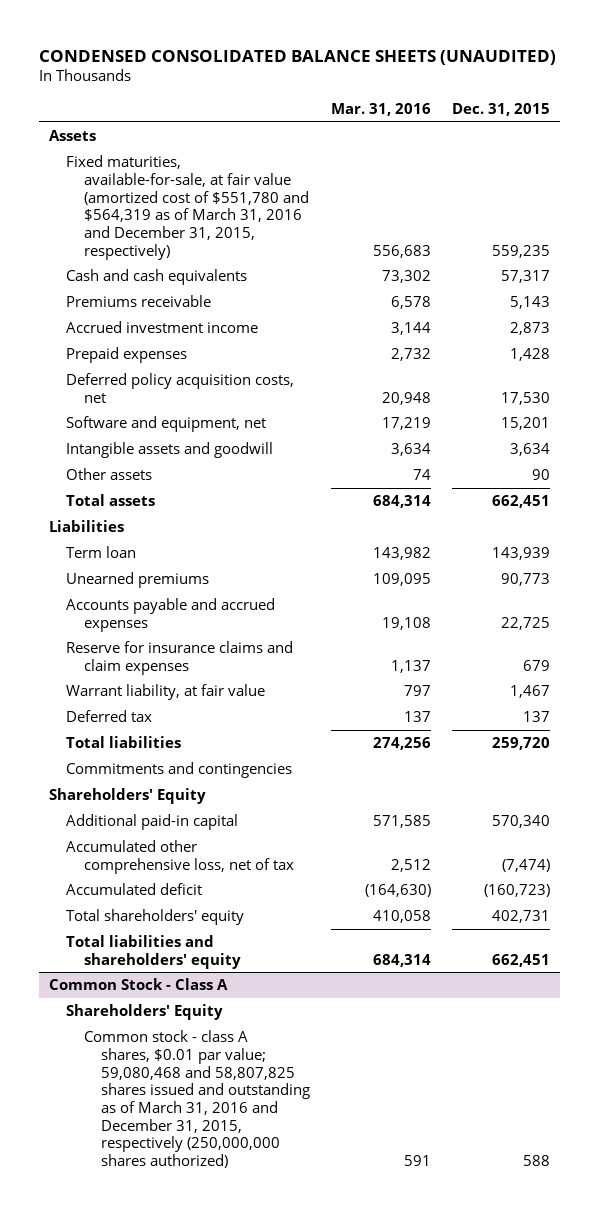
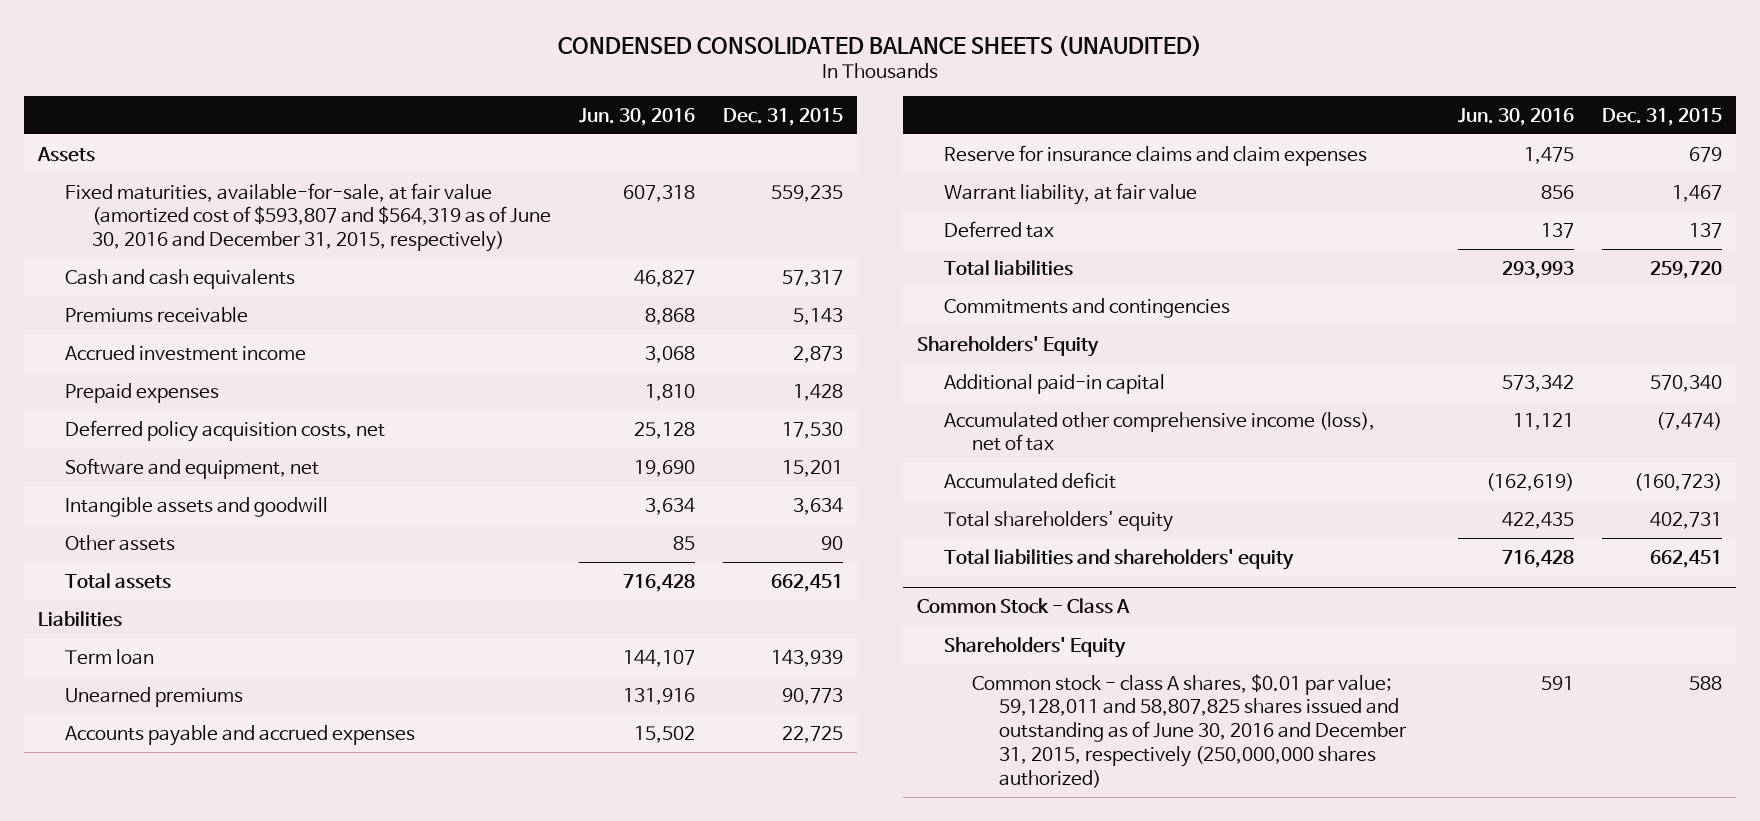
- | Mar. 31, 2016 | Dec. 31, 2015
+ | Jun. 30, 2016 | Dec. 31, 2015
- Fixed maturities, available-for-sale, at fair value (amortized cost of $551,780 and $564,319 as of March 31, 2016 and December 31, 2015, respectively) | 556,683 | 559,235
+ Fixed maturities, available-for-sale, at fair value (amortized cost of $593,807 and $564,319 as of June 30, 2016 and December 31, 2015, respectively) | 607,318 | 559,235
- Accumulated other comprehensive loss, net of tax | 2,512 | (7,474)
+ Accumulated other comprehensive income (loss), net of tax | 11,121 | (7,474)
@ Common Stock - Class A
- Common stock - class A shares, $0.01 par value; 59,080,468 and 58,807,825 shares issued and outstanding as of March 31, 2016 and December 31, 2015, respectively (250,000,000 shares authorized) | 591 | 588
+ Common stock - class A shares, $0.01 par value; 59,128,011 and 58,807,825 shares issued and outstanding as of June 30, 2016 and December 31, 2015, respectively (250,000,000 shares authorized) | 591 | 588

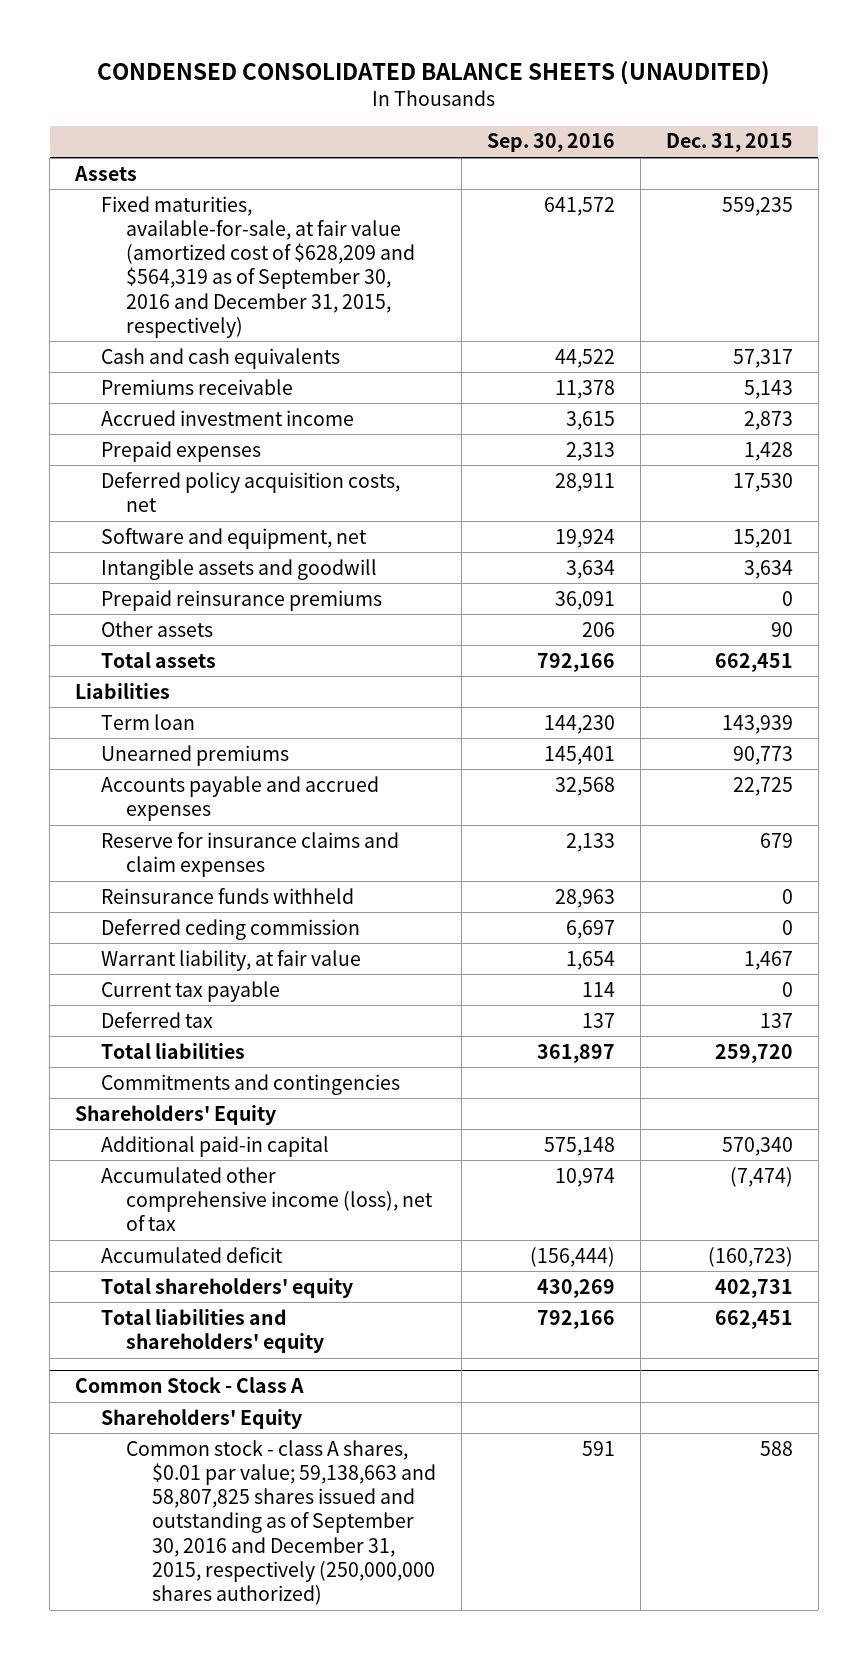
- | Jun. 30, 2016 | Dec. 31, 2015
+ | Sep. 30, 2016 | Dec. 31, 2015
- Fixed maturities, available-for-sale, at fair value (amortized cost of $593,807 and $564,319 as of June 30, 2016 and December 31, 2015, respectively) | 607,318 | 559,235
+ Fixed maturities, available-for-sale, at fair value (amortized cost of $628,209 and $564,319 as of September 30, 2016 and December 31, 2015, respectively) | 641,572 | 559,235
+ Prepaid reinsurance premiums | 36,091 | 0
+ Reinsurance funds withheld | 28,963 | 0
+ Deferred ceding commission | 6,697 | 0
+ Current tax payable | 114 | 0
@ Common Stock - Class A
- Common stock - class A shares, $0.01 par value; 59,128,011 and 58,807,825 shares issued and outstanding as of June 30, 2016 and December 31, 2015, respectively (250,000,000 shares authorized) | 591 | 588
+ Common stock - class A shares, $0.01 par value; 59,138,663 and 58,807,825 shares issued and outstanding as of September 30, 2016 and December 31, 2015, respectively (250,000,000 shares authorized) | 591 | 588

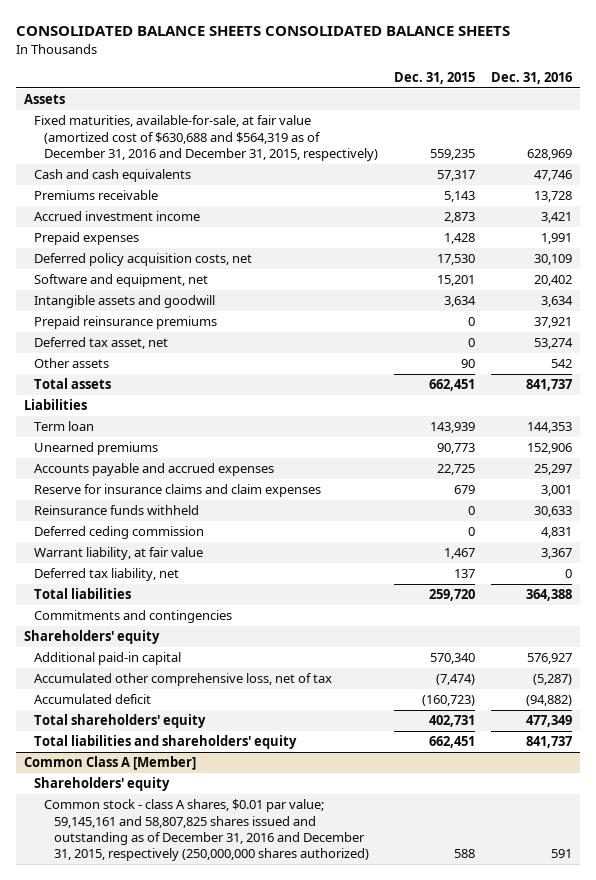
- CONDENSED CONSOLIDATED BALANCE SHEETS (UNAUDITED)
+ CONSOLIDATED BALANCE SHEETS CONSOLIDATED BALANCE SHEETS
- | Sep. 30, 2016 | Dec. 31, 2015
+ | Dec. 31, 2015 | Dec. 31, 2016
- Fixed maturities, available-for-sale, at fair value (amortized cost of $628,209 and $564,319 as of September 30, 2016 and December 31, 2015, respectively) | 641,572 | 559,235
+ Fixed maturities, available-for-sale, at fair value (amortized cost of $630,688 and $564,319 as of December 31, 2016 and December 31, 2015, respectively) | 559,235 | 628,969
+ Deferred tax asset, net | 0 | 53,274
- Current tax payable | 114 | 0
- Deferred tax | 137 | 137
+ Deferred tax liability, net | 137 | 0
- Shareholders' Equity
+ Shareholders' equity
- Accumulated other comprehensive income (loss), net of tax | 10,974 | (7,474)
+ Accumulated other comprehensive loss, net of tax | (7,474) | (5,287)
- Common Stock - Class A
- Shareholders' Equity
- Common stock - class A shares, $0.01 par value; 59,138,663 and 58,807,825 shares issued and outstanding as of September 30, 2016 and December 31, 2015, respectively (250,000,000 shares authorized) | 591 | 588
+ Common Class A [Member]
+ Shareholders' equity
+ Common stock - class A shares, $0.01 par value; 59,145,161 and 58,807,825 shares issued and outstanding as of December 31, 2016 and December 31, 2015, respectively (250,000,000 shares authorized) | 588 | 591

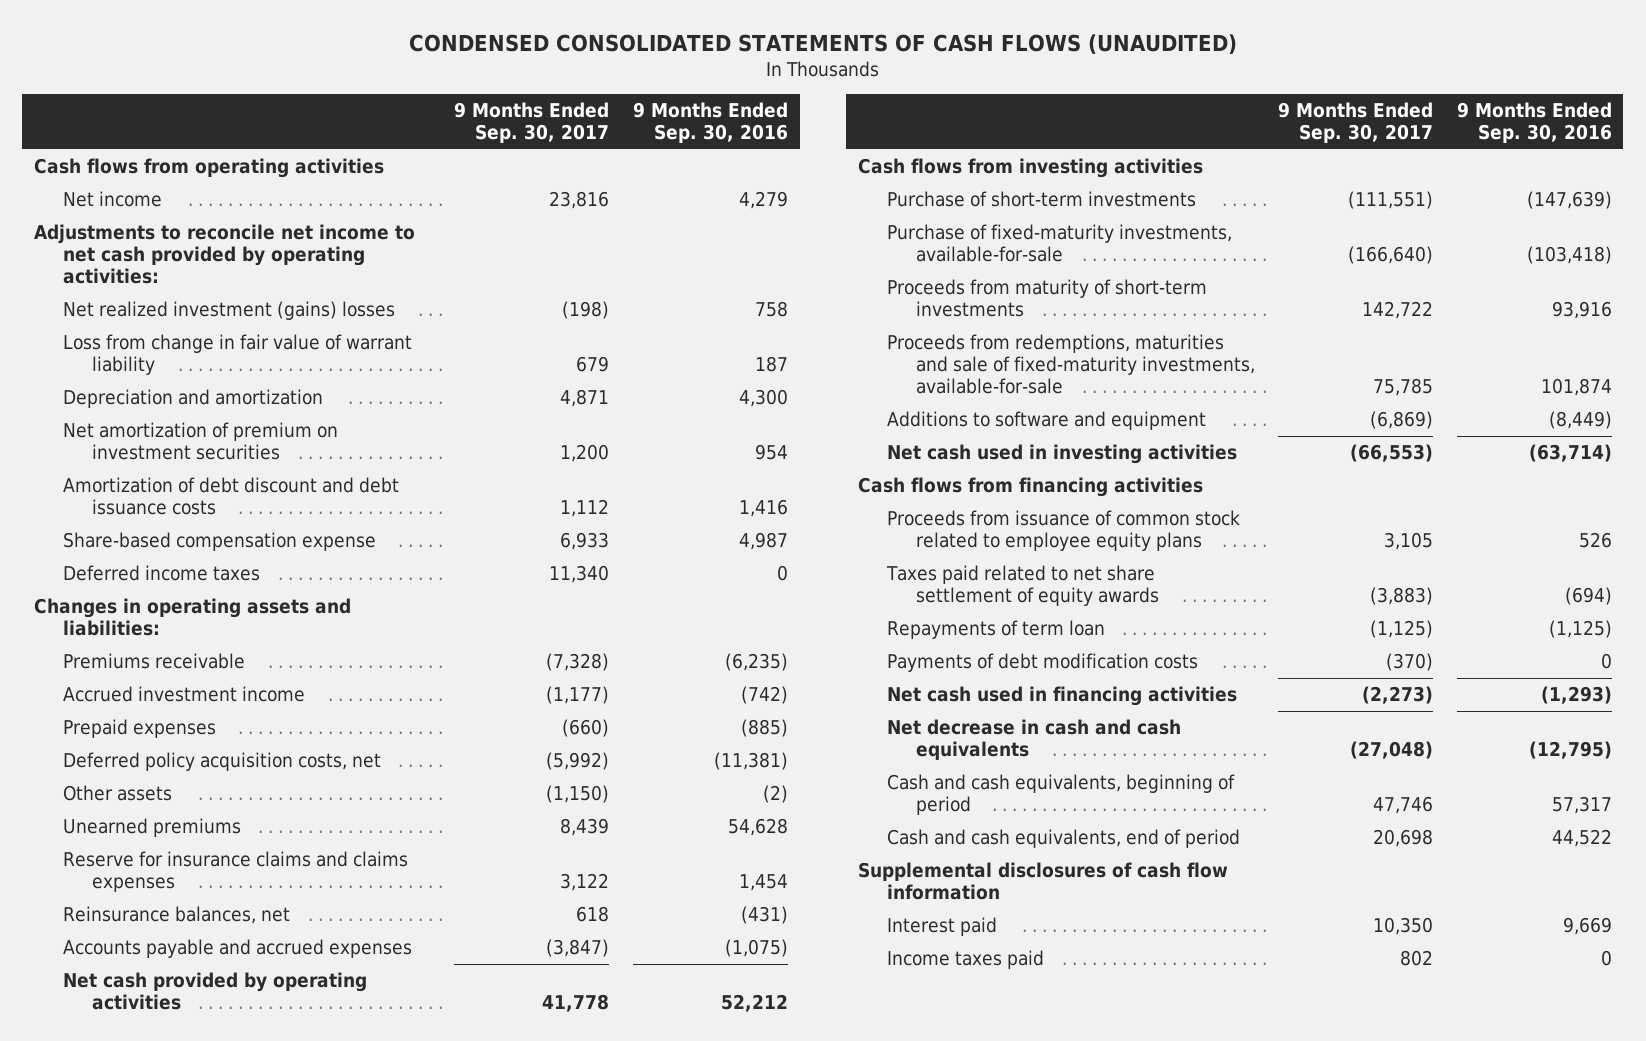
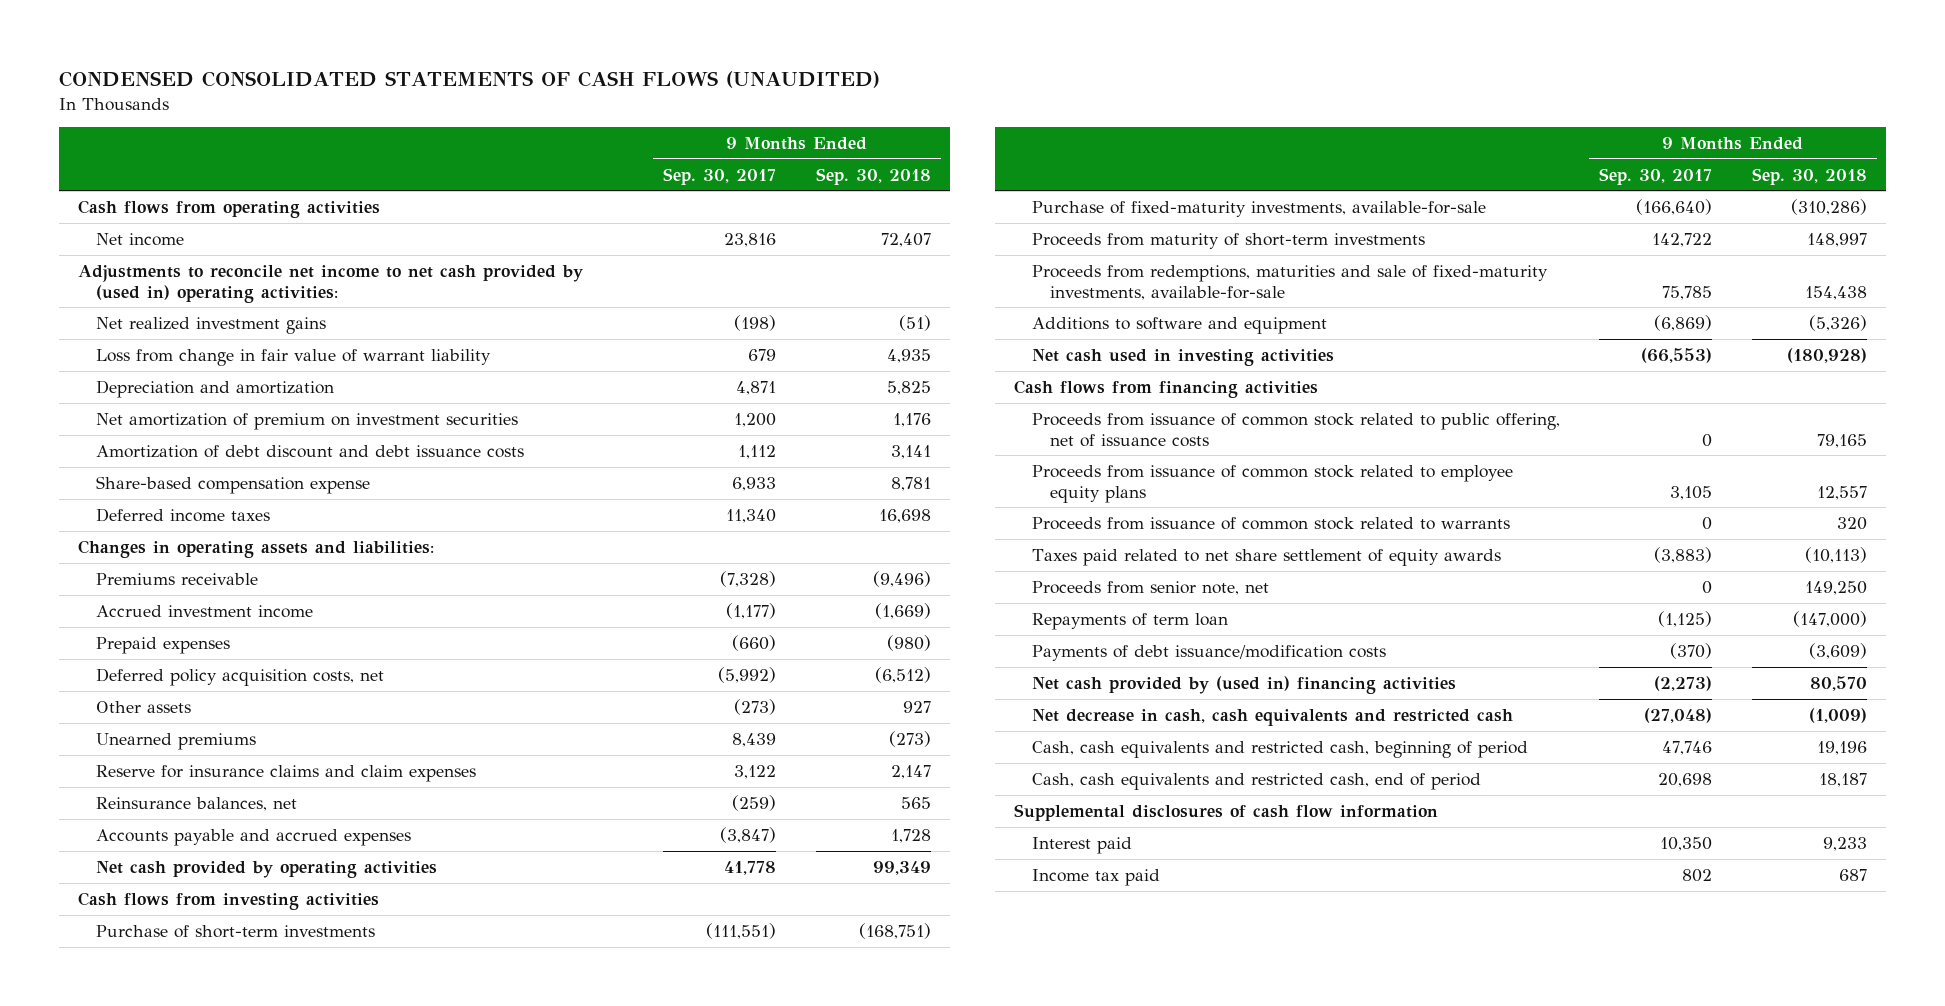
- | 9 Months Ended Sep. 30, 2017 | 9 Months Ended Sep. 30, 2016
+ | 9 Months Ended Sep. 30, 2017 | 9 Months Ended Sep. 30, 2018
- Adjustments to reconcile net income to net cash provided by operating activities:
- Net realized investment (gains) losses | (198) | 758
+ Adjustments to reconcile net income to net cash provided by (used in) operating activities:
+ Net realized investment gains | (198) | (51)
- Other assets | (1,150) | (2)
+ Other assets | (273) | 927
- Reserve for insurance claims and claims expenses | 3,122 | 1,454
- Reinsurance balances, net | 618 | (431)
+ Reserve for insurance claims and claim expenses | 3,122 | 2,147
+ Reinsurance balances, net | (259) | 565
+ Proceeds from issuance of common stock related to public offering, net of issuance costs | 0 | 79,165
+ Proceeds from issuance of common stock related to warrants | 0 | 320
+ Proceeds from senior note, net | 0 | 149,250
- Payments of debt modification costs | (370) | 0
- Net cash used in financing activities | (2,273) | (1,293)
- Net decrease in cash and cash equivalents | (27,048) | (12,795)
- Cash and cash equivalents, beginning of period | 47,746 | 57,317
- Cash and cash equivalents, end of period | 20,698 | 44,522
+ Payments of debt issuance/modification costs | (370) | (3,609)
+ Net cash provided by (used in) financing activities | (2,273) | 80,570
+ Net decrease in cash, cash equivalents and restricted cash | (27,048) | (1,009)
+ Cash, cash equivalents and restricted cash, beginning of period | 47,746 | 19,196
+ Cash, cash equivalents and restricted cash, end of period | 20,698 | 18,187
- Income taxes paid | 802 | 0
+ Income tax paid | 802 | 687

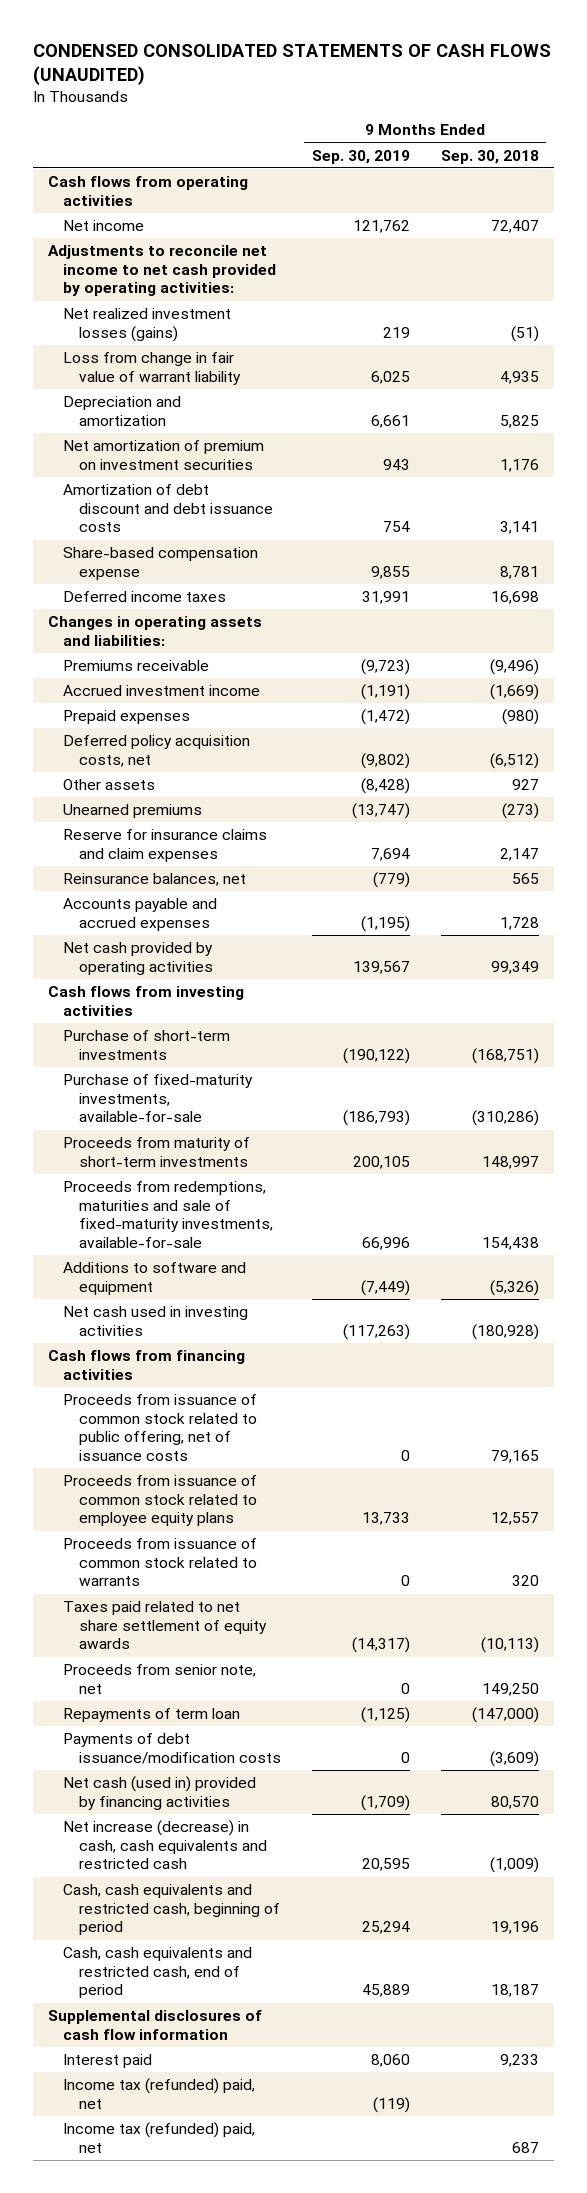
- | 9 Months Ended Sep. 30, 2017 | 9 Months Ended Sep. 30, 2018
+ | 9 Months Ended Sep. 30, 2019 | 9 Months Ended Sep. 30, 2018
- Adjustments to reconcile net income to net cash provided by (used in) operating activities:
- Net realized investment gains | (198) | (51)
+ Adjustments to reconcile net income to net cash provided by operating activities:
+ Net realized investment losses (gains) | 219 | (51)
- Net cash provided by (used in) financing activities | (2,273) | 80,570
- Net decrease in cash, cash equivalents and restricted cash | (27,048) | (1,009)
+ Net cash (used in) provided by financing activities | (1,709) | 80,570
+ Net increase (decrease) in cash, cash equivalents and restricted cash | 20,595 | (1,009)
- Income tax paid | 802 | 687
+ Income tax (refunded) paid, net | (119) |
+ Income tax (refunded) paid, net | | 687

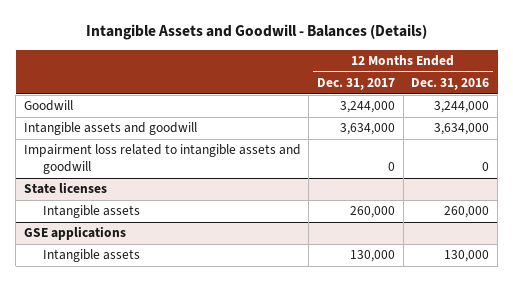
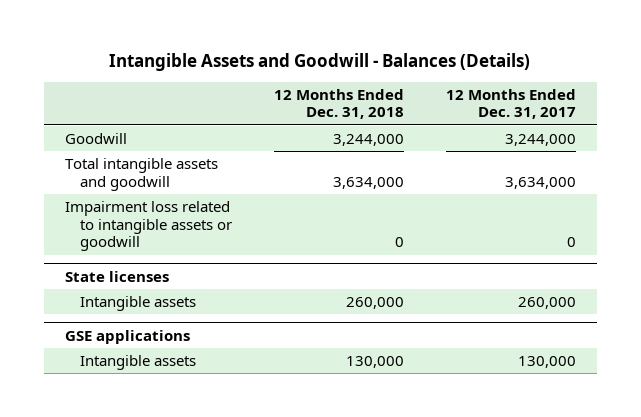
- | 12 Months Ended Dec. 31, 2017 | 12 Months Ended Dec. 31, 2016
+ | 12 Months Ended Dec. 31, 2018 | 12 Months Ended Dec. 31, 2017
- Intangible assets and goodwill | 3,634,000 | 3,634,000
- Impairment loss related to intangible assets and goodwill | 0 | 0
+ Total intangible assets and goodwill | 3,634,000 | 3,634,000
+ Impairment loss related to intangible assets or goodwill | 0 | 0

